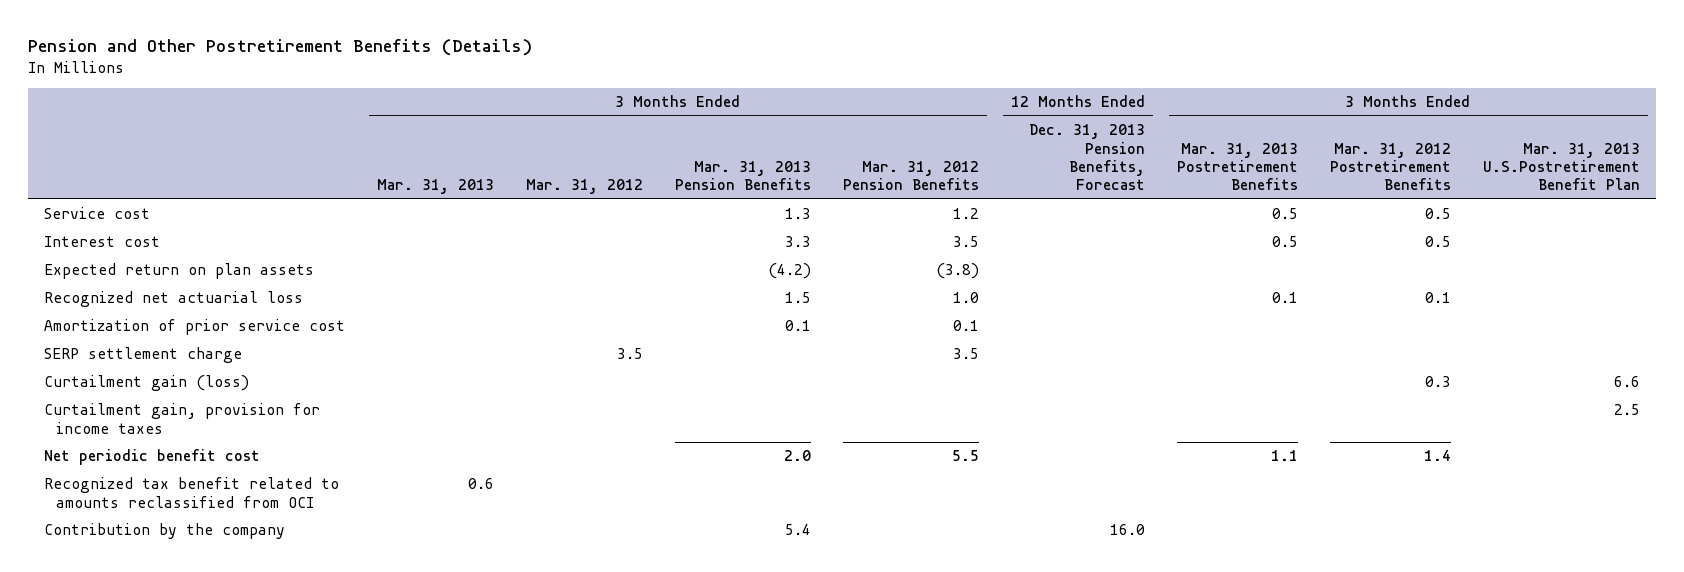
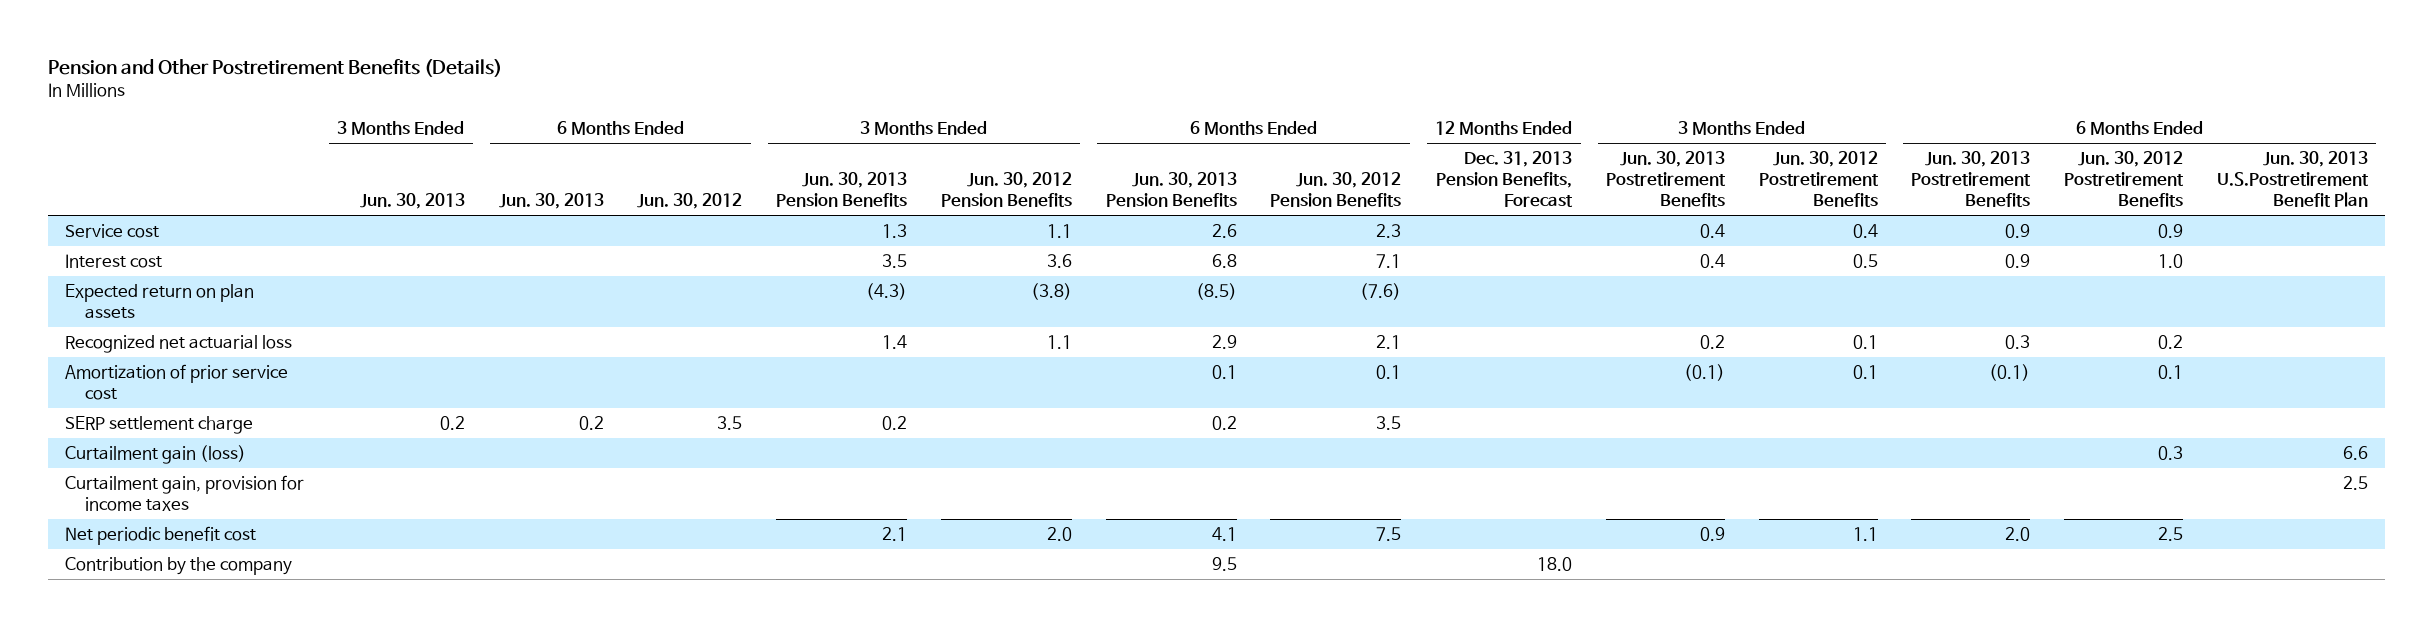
- | 3 Months Ended Mar. 31, 2013 | 3 Months Ended Mar. 31, 2012 | 3 Months Ended Mar. 31, 2013 Pension Benefits | 3 Months Ended Mar. 31, 2012 Pension Benefits | 12 Months Ended Dec. 31, 2013 Pension Benefits, Forecast | 3 Months Ended Mar. 31, 2013 Postretirement Benefits | 3 Months Ended Mar. 31, 2012 Postretirement Benefits | 3 Months Ended Mar. 31, 2013 U.S.Postretirement Benefit Plan
+ | 3 Months Ended Jun. 30, 2013 | 6 Months Ended Jun. 30, 2013 | 6 Months Ended Jun. 30, 2012 | 3 Months Ended Jun. 30, 2013 Pension Benefits | 3 Months Ended Jun. 30, 2012 Pension Benefits | 6 Months Ended Jun. 30, 2013 Pension Benefits | 6 Months Ended Jun. 30, 2012 Pension Benefits | 12 Months Ended Dec. 31, 2013 Pension Benefits, Forecast | 3 Months Ended Jun. 30, 2013 Postretirement Benefits | 3 Months Ended Jun. 30, 2012 Postretirement Benefits | 6 Months Ended Jun. 30, 2013 Postretirement Benefits | 6 Months Ended Jun. 30, 2012 Postretirement Benefits | 6 Months Ended Jun. 30, 2013 U.S.Postretirement Benefit Plan
- Recognized tax benefit related to amounts reclassified from OCI | 0.6 | | | | | | |
- Contribution by the company | | | 5.4 | | 16.0 | | |
+ Contribution by the company | | | | | | 9.5 | | 18.0 | | | | |

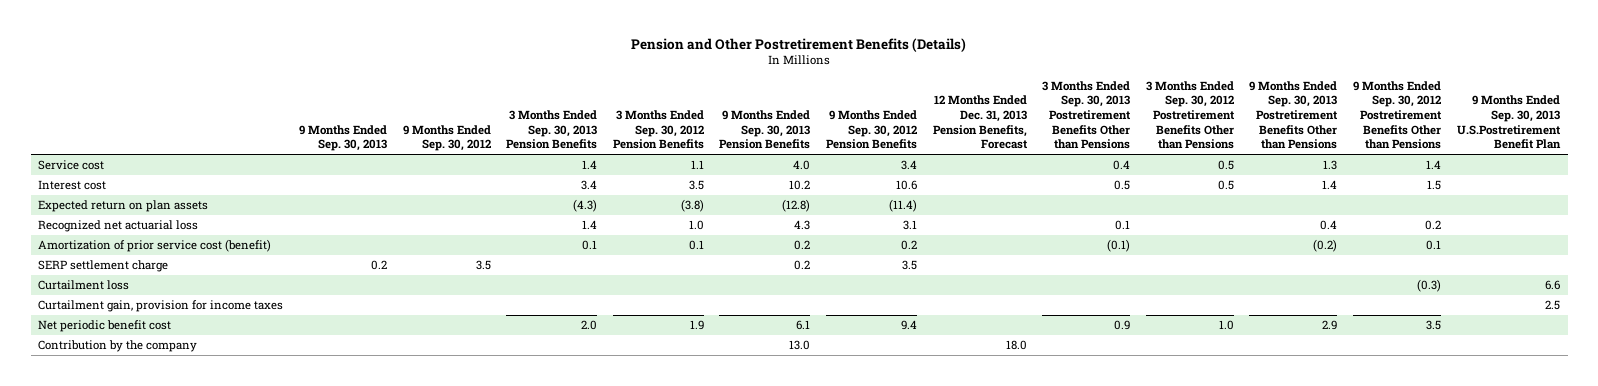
- | 3 Months Ended Jun. 30, 2013 | 6 Months Ended Jun. 30, 2013 | 6 Months Ended Jun. 30, 2012 | 3 Months Ended Jun. 30, 2013 Pension Benefits | 3 Months Ended Jun. 30, 2012 Pension Benefits | 6 Months Ended Jun. 30, 2013 Pension Benefits | 6 Months Ended Jun. 30, 2012 Pension Benefits | 12 Months Ended Dec. 31, 2013 Pension Benefits, Forecast | 3 Months Ended Jun. 30, 2013 Postretirement Benefits | 3 Months Ended Jun. 30, 2012 Postretirement Benefits | 6 Months Ended Jun. 30, 2013 Postretirement Benefits | 6 Months Ended Jun. 30, 2012 Postretirement Benefits | 6 Months Ended Jun. 30, 2013 U.S.Postretirement Benefit Plan
+ | 9 Months Ended Sep. 30, 2013 | 9 Months Ended Sep. 30, 2012 | 3 Months Ended Sep. 30, 2013 Pension Benefits | 3 Months Ended Sep. 30, 2012 Pension Benefits | 9 Months Ended Sep. 30, 2013 Pension Benefits | 9 Months Ended Sep. 30, 2012 Pension Benefits | 12 Months Ended Dec. 31, 2013 Pension Benefits, Forecast | 3 Months Ended Sep. 30, 2013 Postretirement Benefits Other than Pensions | 3 Months Ended Sep. 30, 2012 Postretirement Benefits Other than Pensions | 9 Months Ended Sep. 30, 2013 Postretirement Benefits Other than Pensions | 9 Months Ended Sep. 30, 2012 Postretirement Benefits Other than Pensions | 9 Months Ended Sep. 30, 2013 U.S.Postretirement Benefit Plan
- Amortization of prior service cost | | | | | | 0.1 | 0.1 | | (0.1) | 0.1 | (0.1) | 0.1 |
+ Amortization of prior service cost (benefit) | | | 0.1 | 0.1 | 0.2 | 0.2 | | (0.1) | | (0.2) | 0.1 |
- Curtailment gain (loss) | | | | | | | | | | | | 0.3 | 6.6
+ Curtailment loss | | | | | | | | | | | (0.3) | 6.6

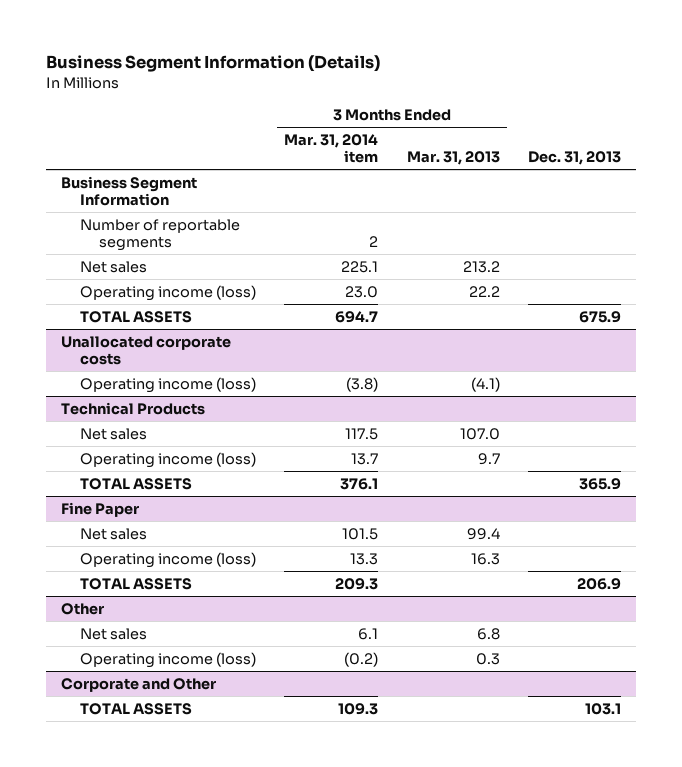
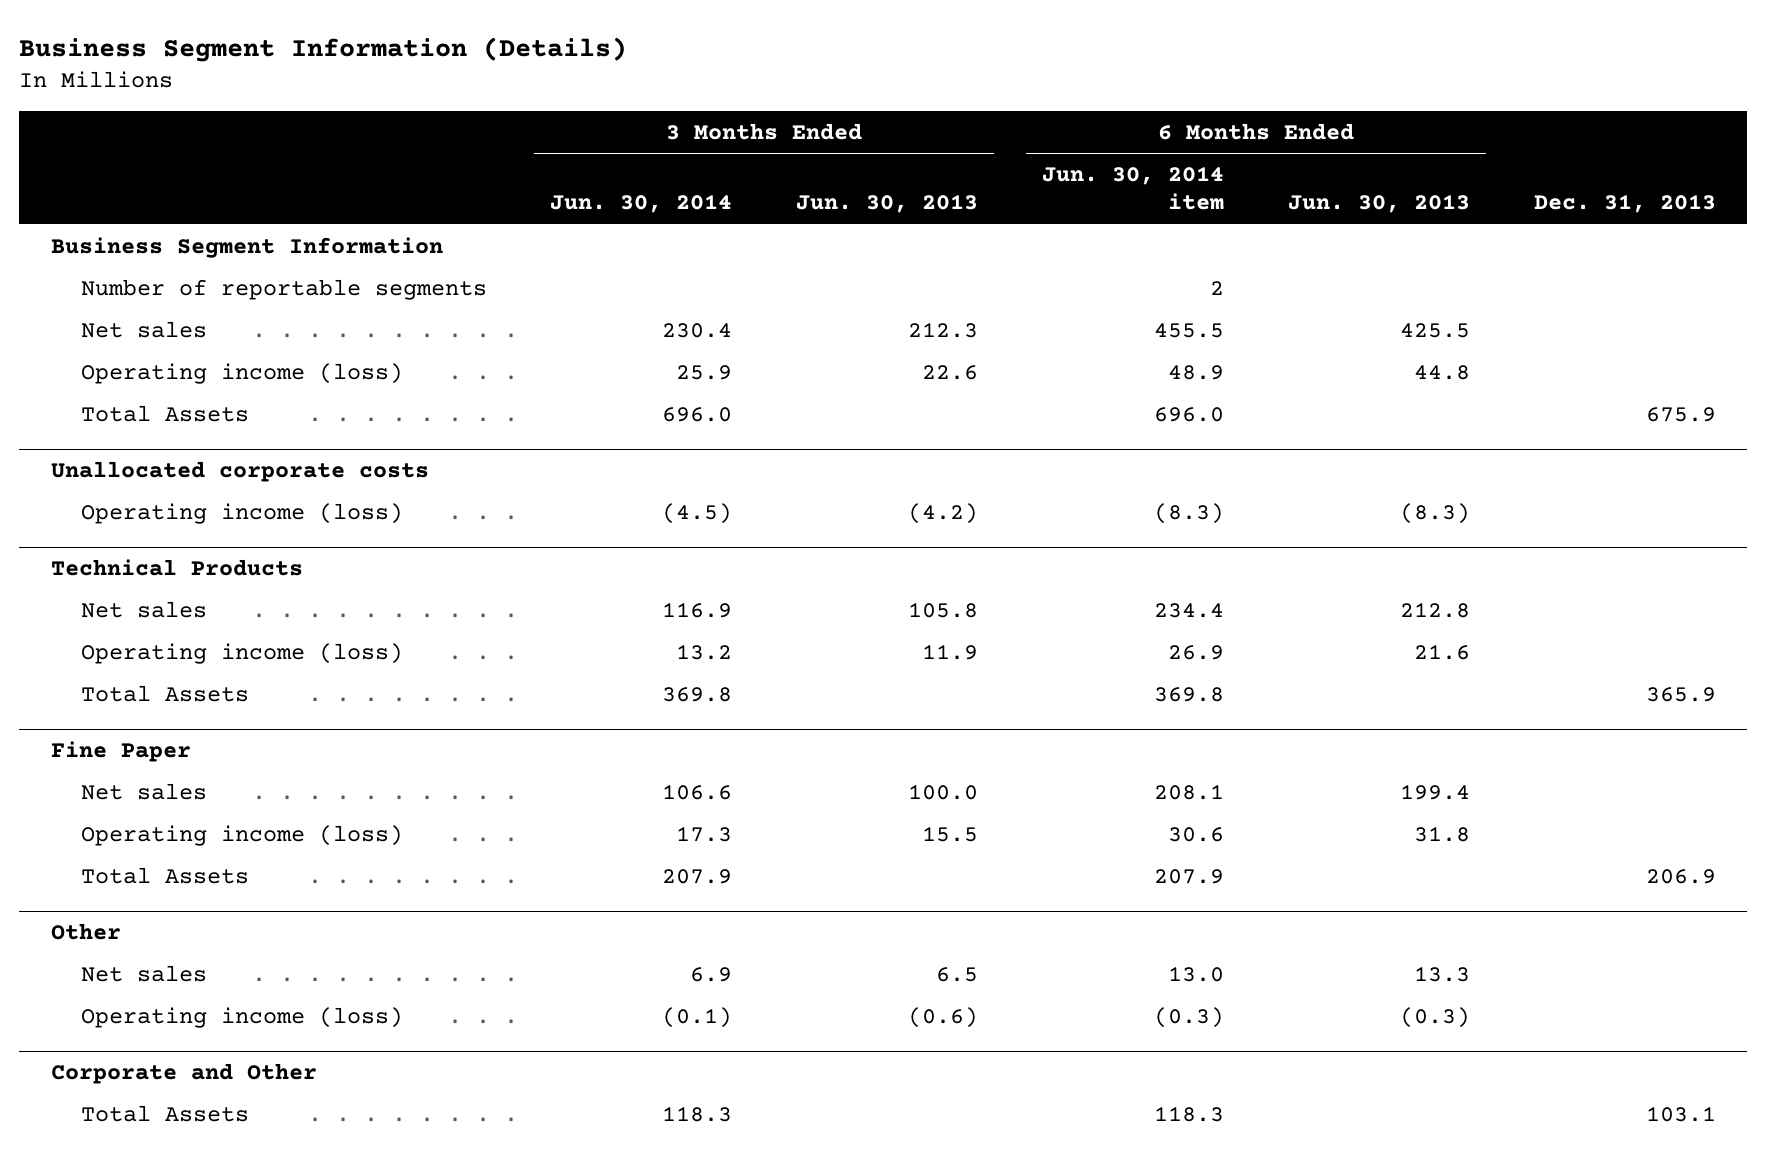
- | 3 Months Ended Mar. 31, 2014 item | 3 Months Ended Mar. 31, 2013 | Dec. 31, 2013
+ | 3 Months Ended Jun. 30, 2014 | 3 Months Ended Jun. 30, 2013 | 6 Months Ended Jun. 30, 2014 item | 6 Months Ended Jun. 30, 2013 | Dec. 31, 2013
- TOTAL ASSETS | 694.7 | | 675.9
+ Total Assets | 696.0 | | 696.0 | | 675.9
@ Technical Products
- TOTAL ASSETS | 376.1 | | 365.9
+ Total Assets | 369.8 | | 369.8 | | 365.9
@ Fine Paper
- TOTAL ASSETS | 209.3 | | 206.9
+ Total Assets | 207.9 | | 207.9 | | 206.9
@ Corporate and Other
- TOTAL ASSETS | 109.3 | | 103.1
+ Total Assets | 118.3 | | 118.3 | | 103.1

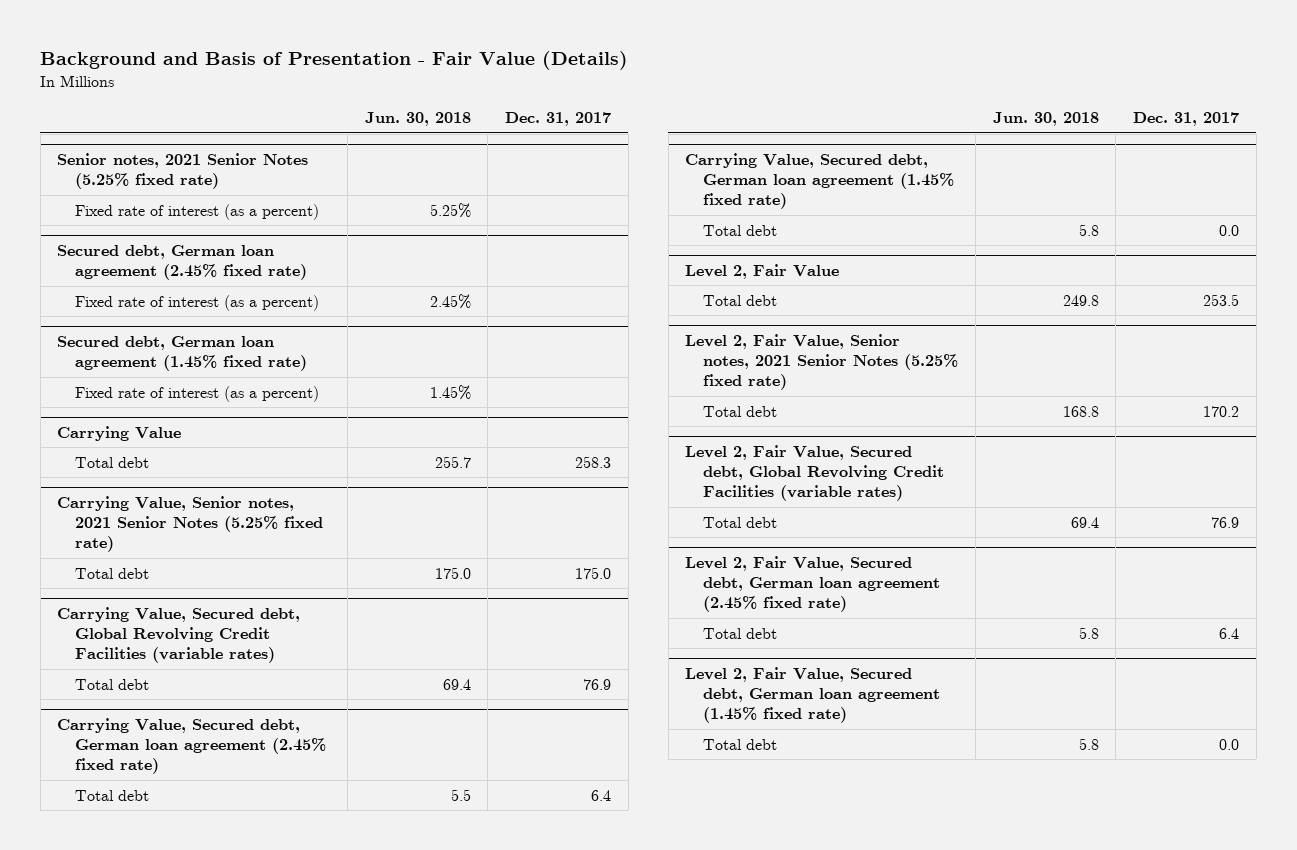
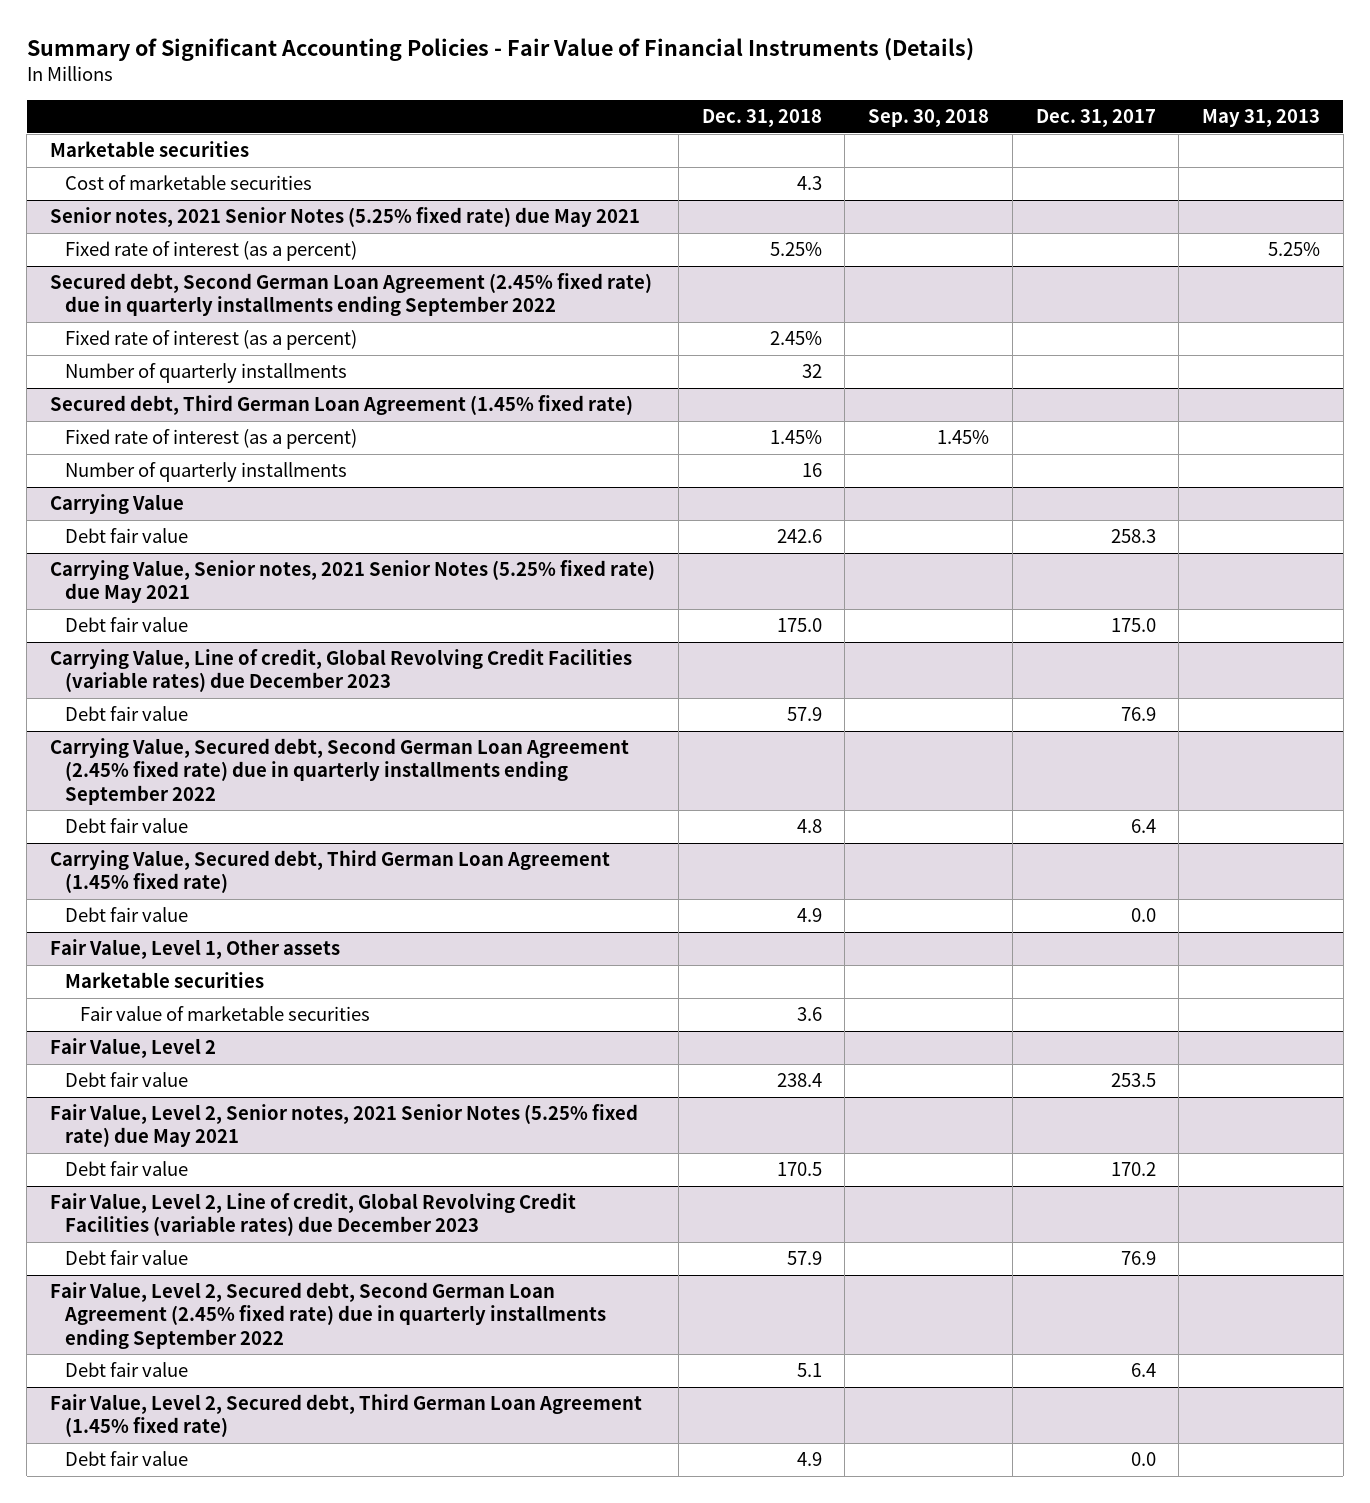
- Background and Basis of Presentation - Fair Value (Details)
+ Summary of Significant Accounting Policies - Fair Value of Financial Instruments (Details)
- | Jun. 30, 2018 | Dec. 31, 2017
+ | Dec. 31, 2018 | Sep. 30, 2018 | Dec. 31, 2017 | May 31, 2013
- Senior notes, 2021 Senior Notes (5.25% fixed rate)
+ Marketable securities
+ Cost of marketable securities | 4.3 | | |
+ Senior notes, 2021 Senior Notes (5.25% fixed rate) due May 2021
- Secured debt, German loan agreement (2.45% fixed rate)
+ Secured debt, Second German Loan Agreement (2.45% fixed rate) due in quarterly installments ending September 2022
- Secured debt, German loan agreement (1.45% fixed rate)
+ Number of quarterly installments | 32 | | |
+ Secured debt, Third German Loan Agreement (1.45% fixed rate)
+ Number of quarterly installments | 16 | | |
@ Carrying Value
- Total debt | 255.7 | 258.3
- Carrying Value, Senior notes, 2021 Senior Notes (5.25% fixed rate)
- Total debt | 175.0 | 175.0
- Carrying Value, Secured debt, Global Revolving Credit Facilities (variable rates)
- Total debt | 69.4 | 76.9
- Carrying Value, Secured debt, German loan agreement (2.45% fixed rate)
- Total debt | 5.5 | 6.4
- Carrying Value, Secured debt, German loan agreement (1.45% fixed rate)
- Total debt | 5.8 | 0.0
- Level 2, Fair Value
- Total debt | 249.8 | 253.5
- Level 2, Fair Value, Senior notes, 2021 Senior Notes (5.25% fixed rate)
- Total debt | 168.8 | 170.2
- Level 2, Fair Value, Secured debt, Global Revolving Credit Facilities (variable rates)
- Total debt | 69.4 | 76.9
- Level 2, Fair Value, Secured debt, German loan agreement (2.45% fixed rate)
- Total debt | 5.8 | 6.4
- Level 2, Fair Value, Secured debt, German loan agreement (1.45% fixed rate)
- Total debt | 5.8 | 0.0
@ Carrying Value
+ Debt fair value | 242.6 | | 258.3 |
+ Carrying Value, Senior notes, 2021 Senior Notes (5.25% fixed rate) due May 2021
+ Debt fair value | 175.0 | | 175.0 |
+ Carrying Value, Line of credit, Global Revolving Credit Facilities (variable rates) due December 2023
+ Debt fair value | 57.9 | | 76.9 |
+ Carrying Value, Secured debt, Second German Loan Agreement (2.45% fixed rate) due in quarterly installments ending September 2022
+ Debt fair value | 4.8 | | 6.4 |
+ Carrying Value, Secured debt, Third German Loan Agreement (1.45% fixed rate)
+ Debt fair value | 4.9 | | 0.0 |
+ Fair Value, Level 1, Other assets
+ Marketable securities
+ Fair value of marketable securities | 3.6 | | |
+ Fair Value, Level 2
+ Debt fair value | 238.4 | | 253.5 |
+ Fair Value, Level 2, Senior notes, 2021 Senior Notes (5.25% fixed rate) due May 2021
+ Debt fair value | 170.5 | | 170.2 |
+ Fair Value, Level 2, Line of credit, Global Revolving Credit Facilities (variable rates) due December 2023
+ Debt fair value | 57.9 | | 76.9 |
+ Fair Value, Level 2, Secured debt, Second German Loan Agreement (2.45% fixed rate) due in quarterly installments ending September 2022
+ Debt fair value | 5.1 | | 6.4 |
+ Fair Value, Level 2, Secured debt, Third German Loan Agreement (1.45% fixed rate)
+ Debt fair value | 4.9 | | 0.0 |

